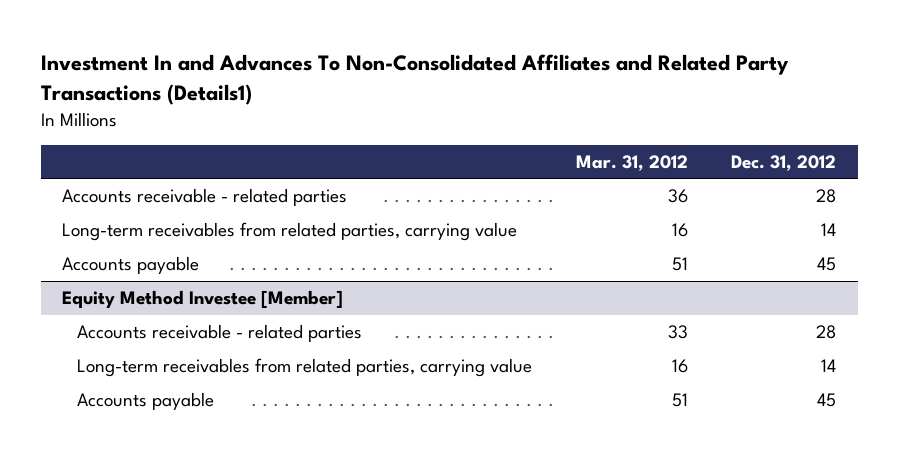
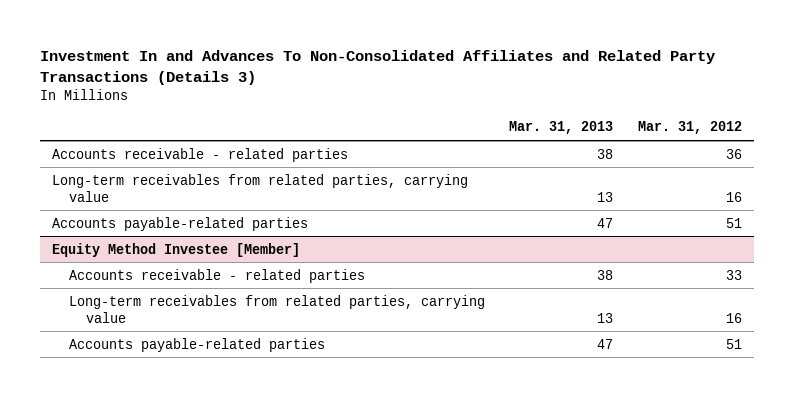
- Investment In and Advances To Non-Consolidated Affiliates and Related Party Transactions (Details1)
+ Investment In and Advances To Non-Consolidated Affiliates and Related Party Transactions (Details 3)
- | Mar. 31, 2012 | Dec. 31, 2012
+ | Mar. 31, 2013 | Mar. 31, 2012
- Accounts payable | 51 | 45
+ Accounts payable-related parties | 47 | 51
@ Equity Method Investee [Member]
- Accounts payable | 51 | 45
+ Accounts payable-related parties | 47 | 51

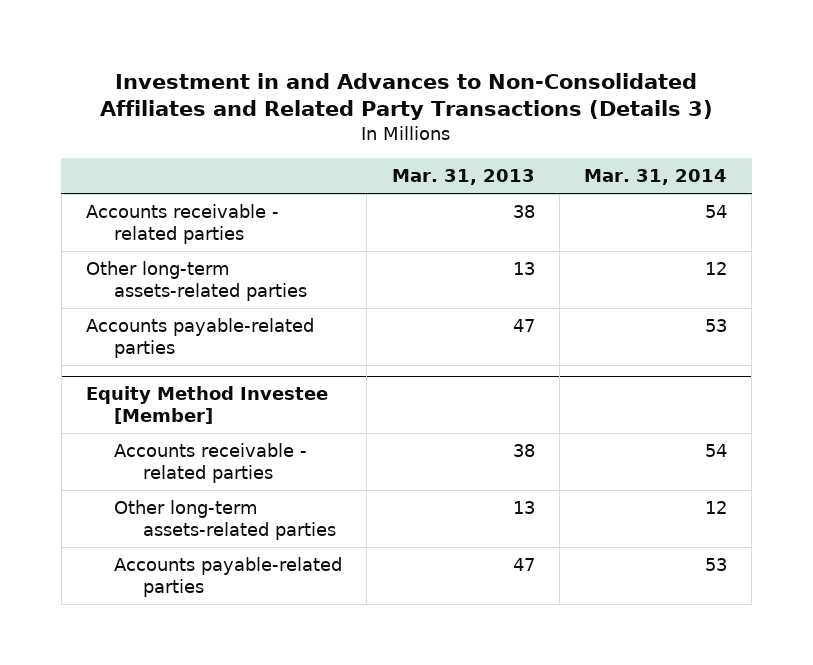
- Investment In and Advances To Non-Consolidated Affiliates and Related Party Transactions (Details 3)
+ Investment in and Advances to Non-Consolidated Affiliates and Related Party Transactions (Details 3)
- | Mar. 31, 2013 | Mar. 31, 2012
+ | Mar. 31, 2013 | Mar. 31, 2014
- Long-term receivables from related parties, carrying value | 13 | 16
+ Other long-term assets-related parties | 13 | 12
@ Equity Method Investee [Member]
- Long-term receivables from related parties, carrying value | 13 | 16
+ Other long-term assets-related parties | 13 | 12

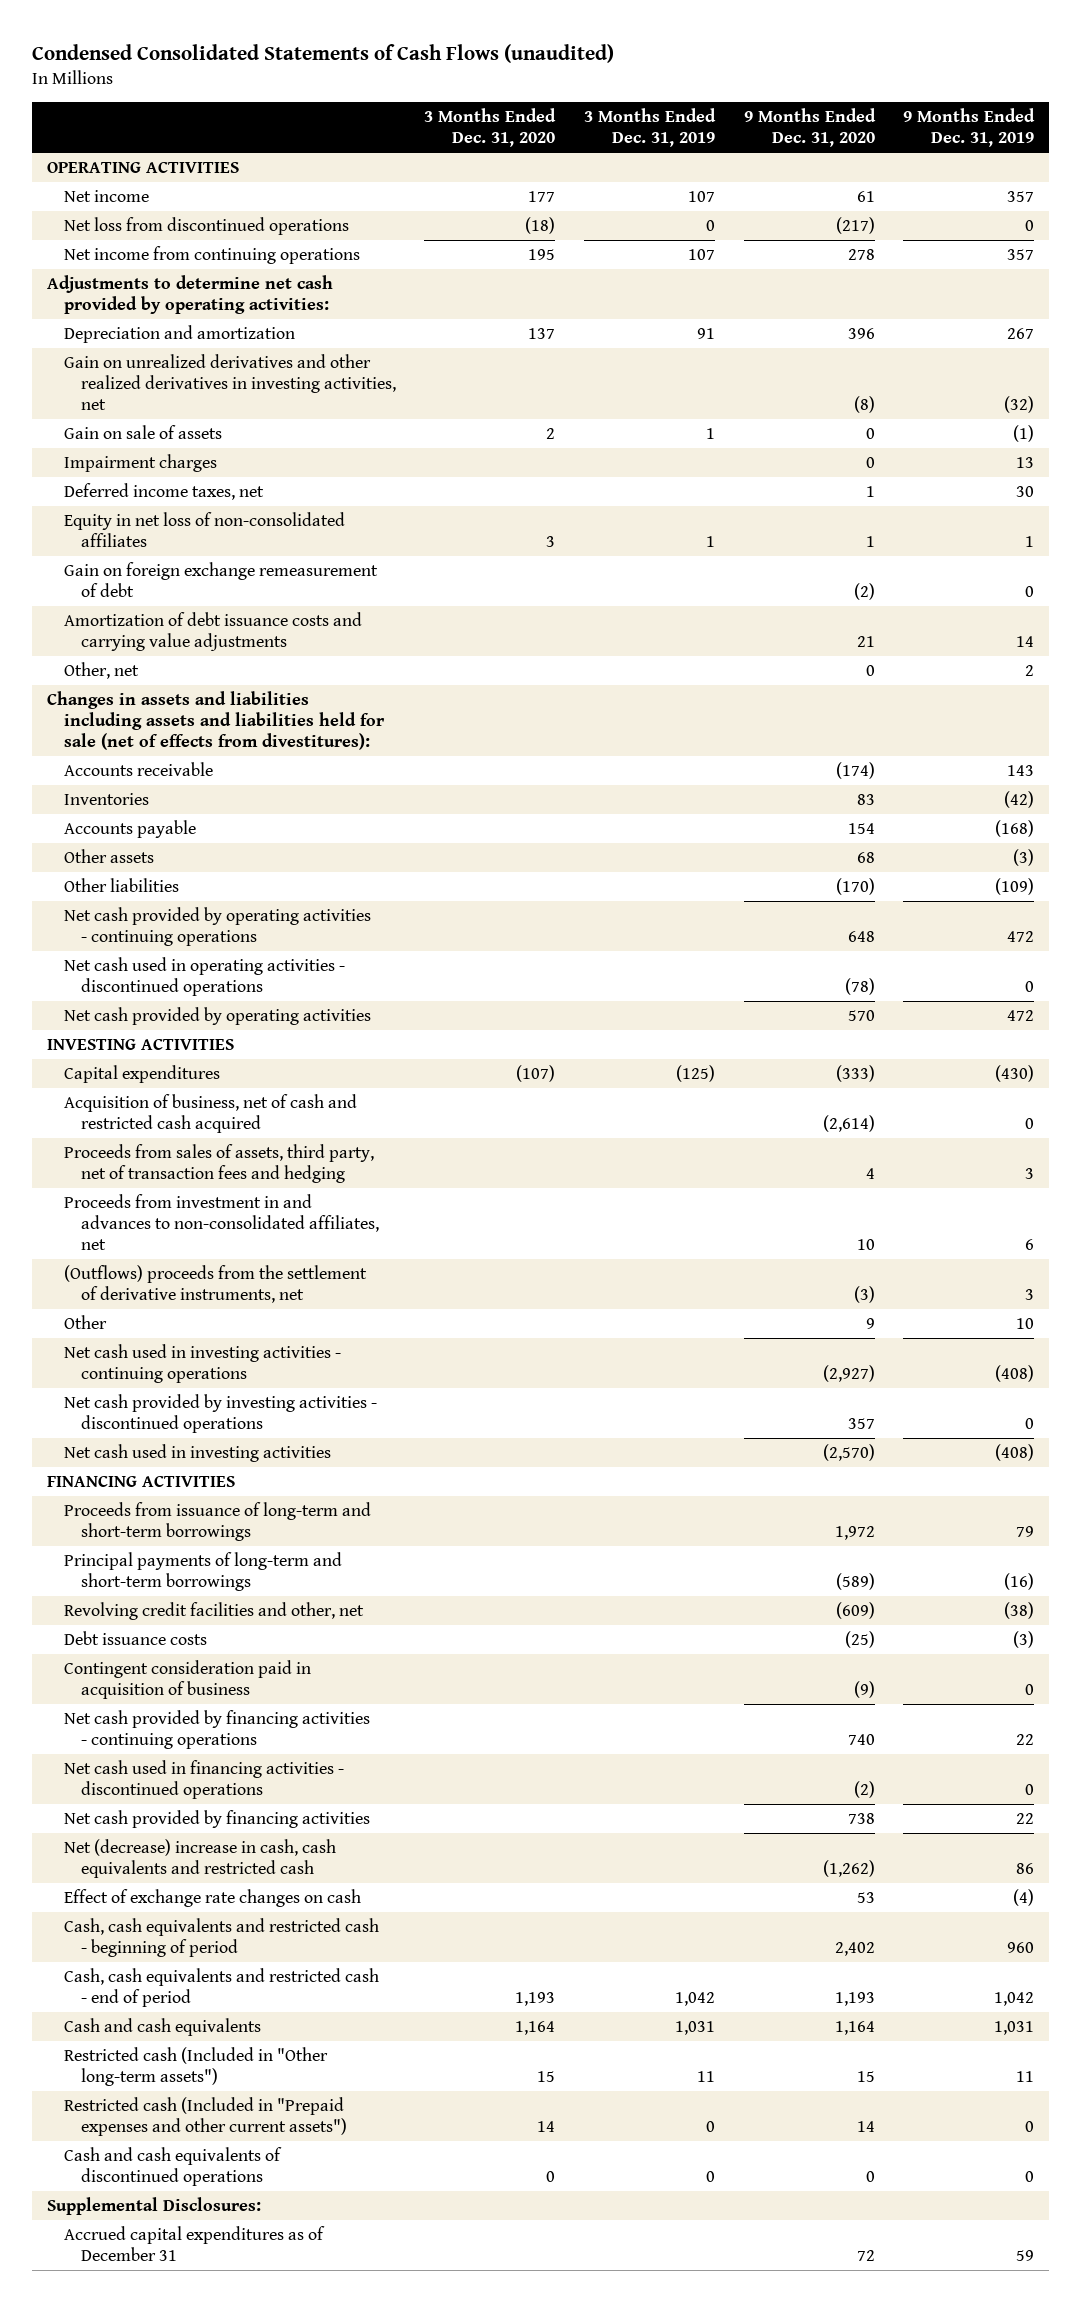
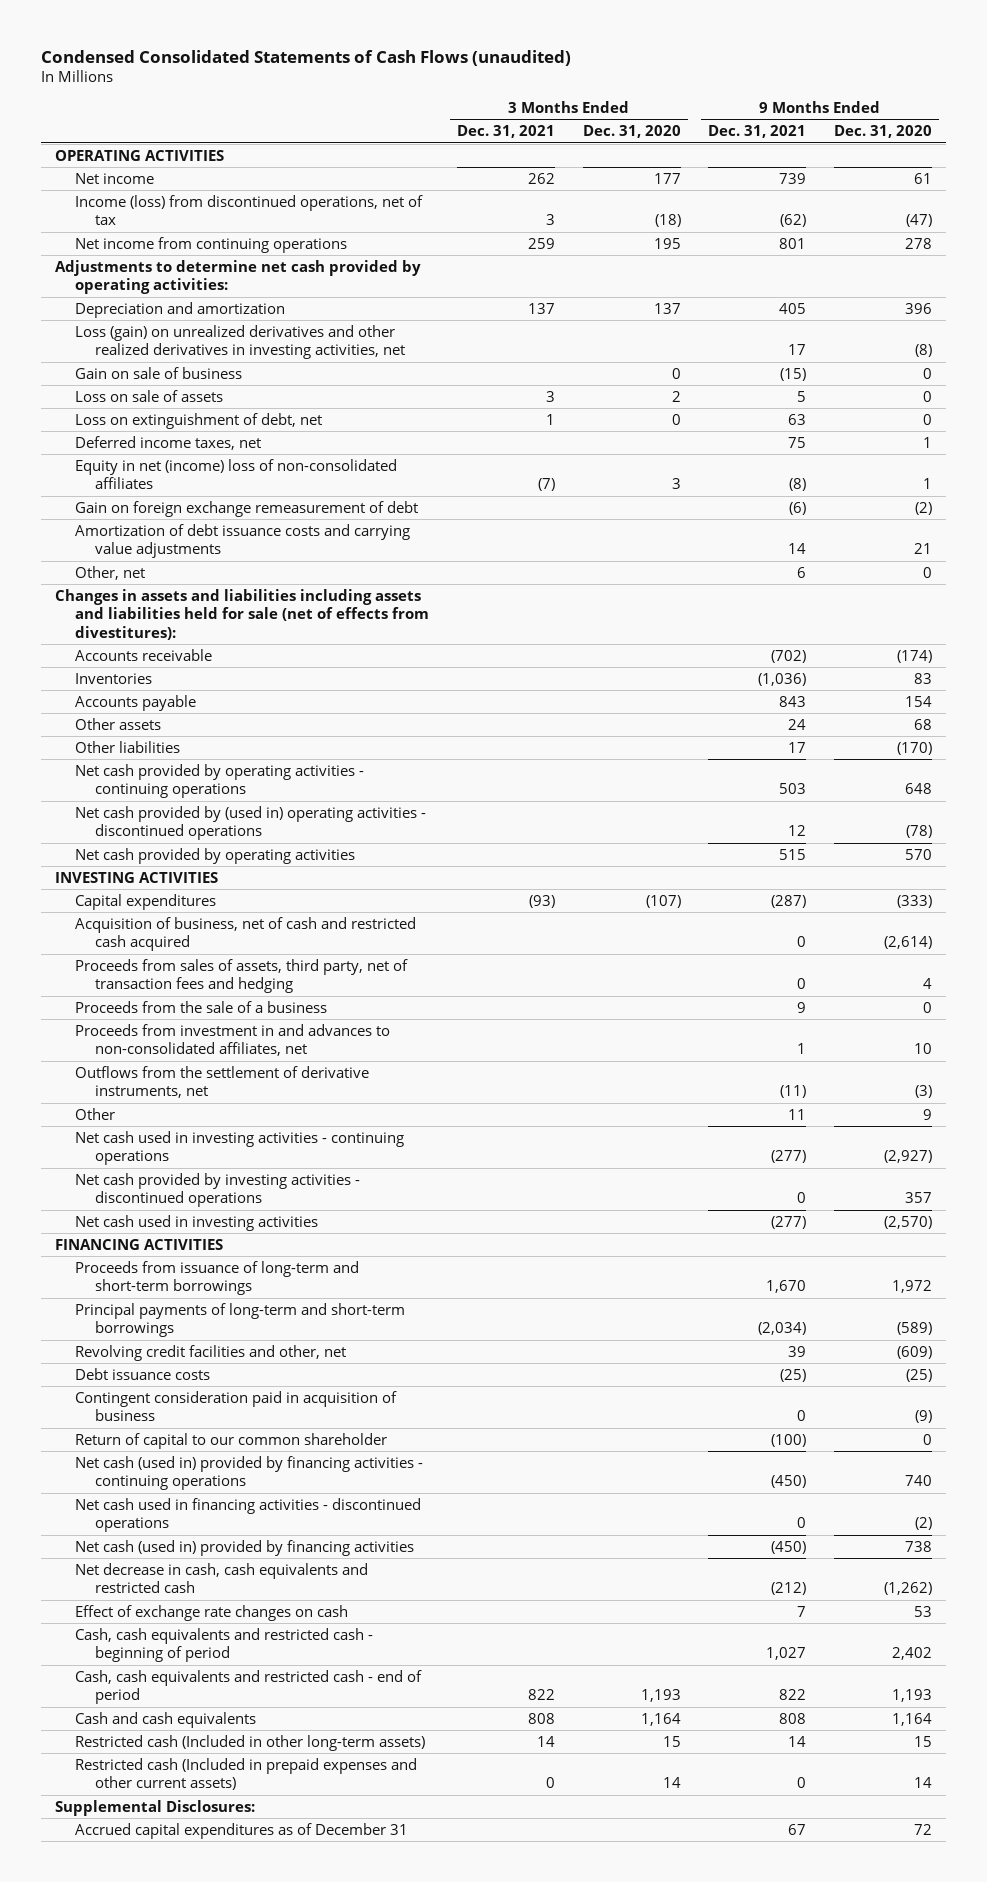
- | 3 Months Ended Dec. 31, 2020 | 3 Months Ended Dec. 31, 2019 | 9 Months Ended Dec. 31, 2020 | 9 Months Ended Dec. 31, 2019
+ | 3 Months Ended Dec. 31, 2021 | 3 Months Ended Dec. 31, 2020 | 9 Months Ended Dec. 31, 2021 | 9 Months Ended Dec. 31, 2020
- Net loss from discontinued operations | (18) | 0 | (217) | 0
+ Income (loss) from discontinued operations, net of tax | 3 | (18) | (62) | (47)
- Gain on unrealized derivatives and other realized derivatives in investing activities, net | | | (8) | (32)
- Gain on sale of assets | 2 | 1 | 0 | (1)
- Impairment charges | | | 0 | 13
+ Loss (gain) on unrealized derivatives and other realized derivatives in investing activities, net | | | 17 | (8)
+ Gain on sale of business | | 0 | (15) | 0
+ Loss on sale of assets | 3 | 2 | 5 | 0
+ Loss on extinguishment of debt, net | 1 | 0 | 63 | 0
- Equity in net loss of non-consolidated affiliates | 3 | 1 | 1 | 1
+ Equity in net (income) loss of non-consolidated affiliates | (7) | 3 | (8) | 1
- Net cash used in operating activities - discontinued operations | | | (78) | 0
+ Net cash provided by (used in) operating activities - discontinued operations | | | 12 | (78)
+ Proceeds from the sale of a business | | | 9 | 0
- (Outflows) proceeds from the settlement of derivative instruments, net | | | (3) | 3
+ Outflows from the settlement of derivative instruments, net | | | (11) | (3)
- Net cash provided by financing activities - continuing operations | | | 740 | 22
+ Return of capital to our common shareholder | | | (100) | 0
+ Net cash (used in) provided by financing activities - continuing operations | | | (450) | 740
- Net cash provided by financing activities | | | 738 | 22
- Net (decrease) increase in cash, cash equivalents and restricted cash | | | (1,262) | 86
+ Net cash (used in) provided by financing activities | | | (450) | 738
+ Net decrease in cash, cash equivalents and restricted cash | | | (212) | (1,262)
- Restricted cash (Included in "Other long-term assets") | 15 | 11 | 15 | 11
- Restricted cash (Included in "Prepaid expenses and other current assets") | 14 | 0 | 14 | 0
- Cash and cash equivalents of discontinued operations | 0 | 0 | 0 | 0
+ Restricted cash (Included in other long-term assets) | 14 | 15 | 14 | 15
+ Restricted cash (Included in prepaid expenses and other current assets) | 0 | 14 | 0 | 14

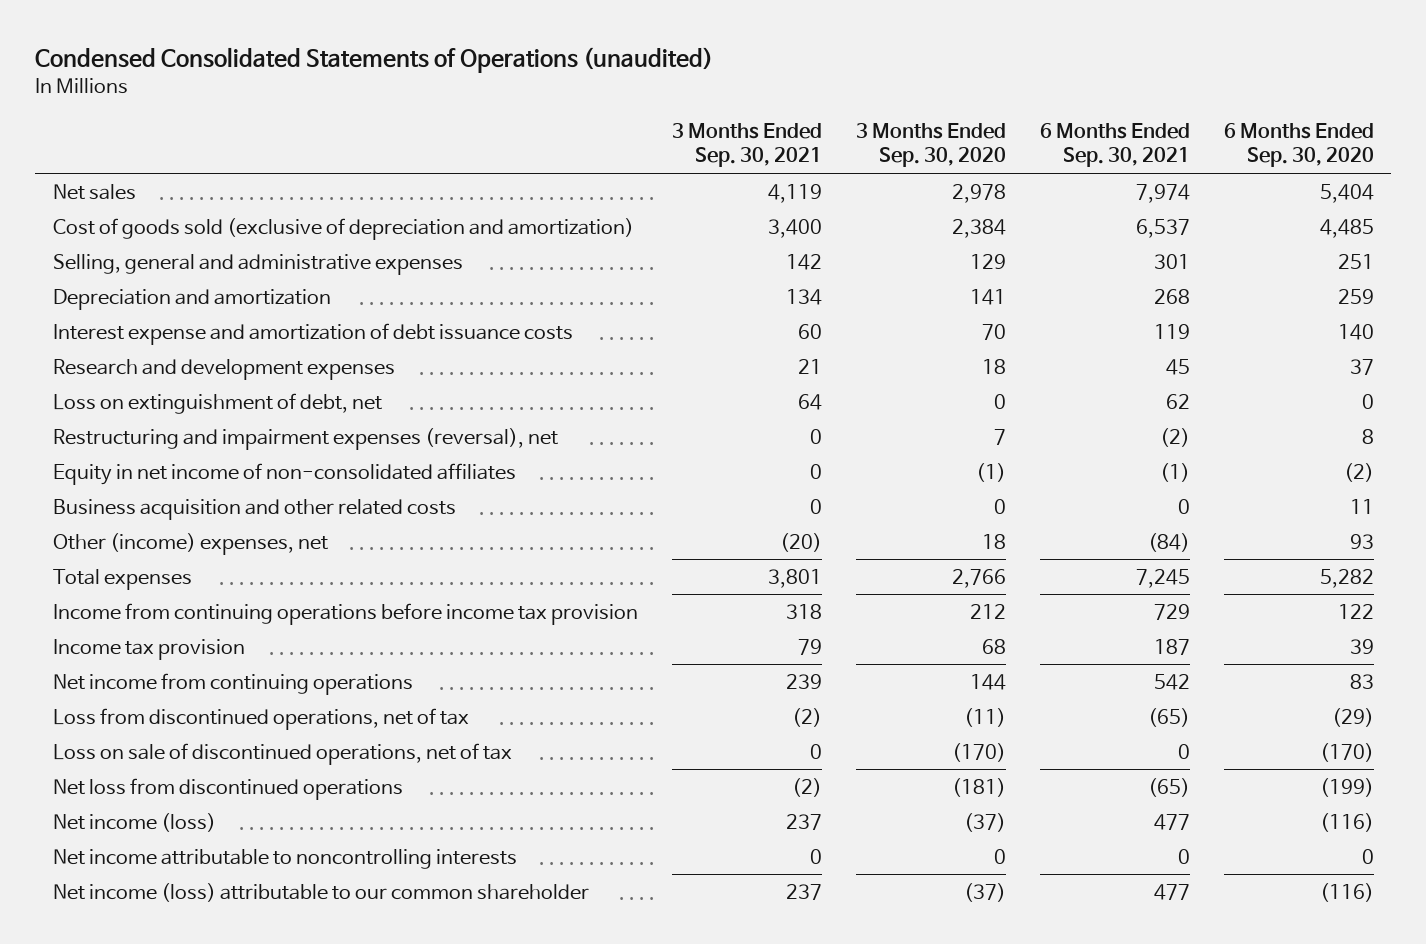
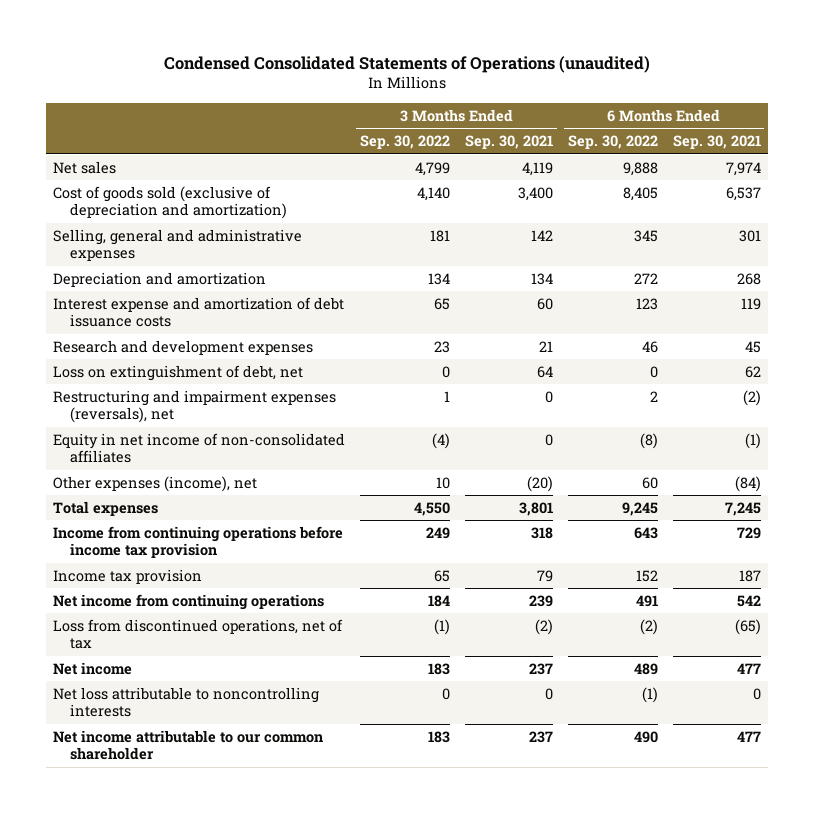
- | 3 Months Ended Sep. 30, 2021 | 3 Months Ended Sep. 30, 2020 | 6 Months Ended Sep. 30, 2021 | 6 Months Ended Sep. 30, 2020
+ | 3 Months Ended Sep. 30, 2022 | 3 Months Ended Sep. 30, 2021 | 6 Months Ended Sep. 30, 2022 | 6 Months Ended Sep. 30, 2021
- Restructuring and impairment expenses (reversal), net | 0 | 7 | (2) | 8
+ Restructuring and impairment expenses (reversals), net | 1 | 0 | 2 | (2)
- Business acquisition and other related costs | 0 | 0 | 0 | 11
- Other (income) expenses, net | (20) | 18 | (84) | 93
+ Other expenses (income), net | 10 | (20) | 60 | (84)
- Loss on sale of discontinued operations, net of tax | 0 | (170) | 0 | (170)
- Net loss from discontinued operations | (2) | (181) | (65) | (199)
- Net income (loss) | 237 | (37) | 477 | (116)
- Net income attributable to noncontrolling interests | 0 | 0 | 0 | 0
- Net income (loss) attributable to our common shareholder | 237 | (37) | 477 | (116)
+ Net income | 183 | 237 | 489 | 477
+ Net loss attributable to noncontrolling interests | 0 | 0 | (1) | 0
+ Net income attributable to our common shareholder | 183 | 237 | 490 | 477

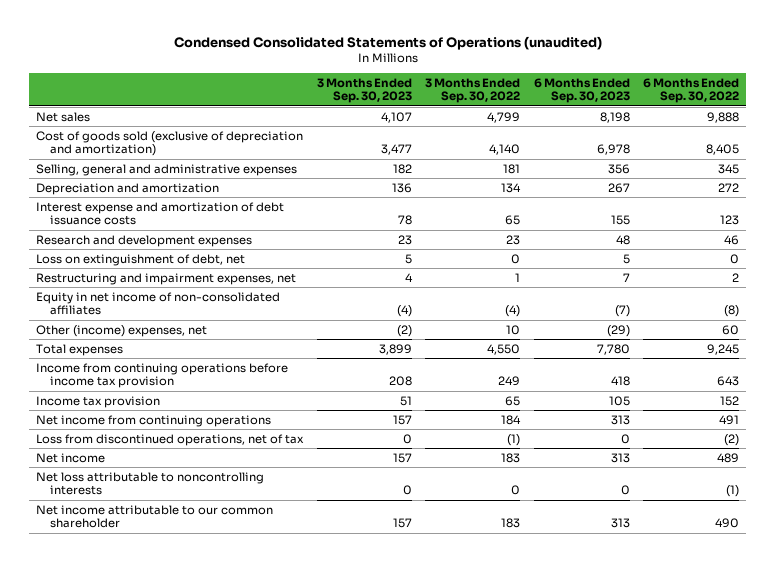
- | 3 Months Ended Sep. 30, 2022 | 3 Months Ended Sep. 30, 2021 | 6 Months Ended Sep. 30, 2022 | 6 Months Ended Sep. 30, 2021
+ | 3 Months Ended Sep. 30, 2023 | 3 Months Ended Sep. 30, 2022 | 6 Months Ended Sep. 30, 2023 | 6 Months Ended Sep. 30, 2022
- Restructuring and impairment expenses (reversals), net | 1 | 0 | 2 | (2)
+ Restructuring and impairment expenses, net | 4 | 1 | 7 | 2
- Other expenses (income), net | 10 | (20) | 60 | (84)
+ Other (income) expenses, net | (2) | 10 | (29) | 60

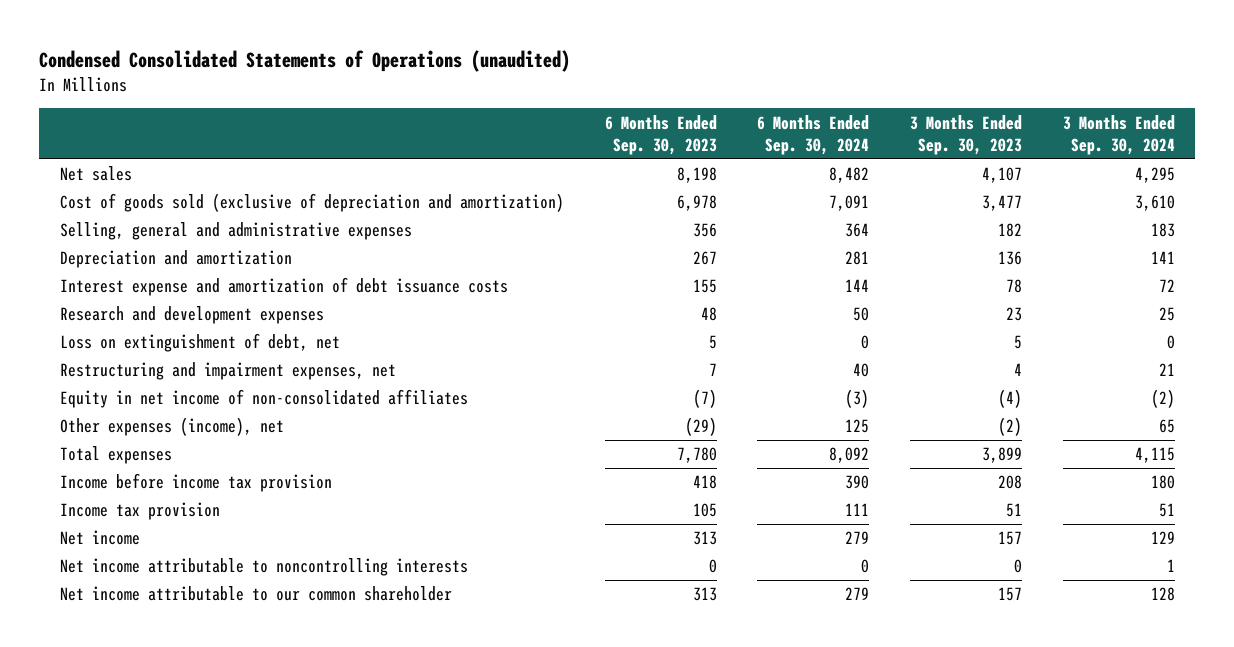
- | 3 Months Ended Sep. 30, 2023 | 3 Months Ended Sep. 30, 2022 | 6 Months Ended Sep. 30, 2023 | 6 Months Ended Sep. 30, 2022
+ | 6 Months Ended Sep. 30, 2023 | 6 Months Ended Sep. 30, 2024 | 3 Months Ended Sep. 30, 2023 | 3 Months Ended Sep. 30, 2024
- Other (income) expenses, net | (2) | 10 | (29) | 60
+ Other expenses (income), net | (29) | 125 | (2) | 65
- Income from continuing operations before income tax provision | 208 | 249 | 418 | 643
+ Income before income tax provision | 418 | 390 | 208 | 180
- Net income from continuing operations | 157 | 184 | 313 | 491
- Loss from discontinued operations, net of tax | 0 | (1) | 0 | (2)
- Net loss attributable to noncontrolling interests | 0 | 0 | 0 | (1)
+ Net income attributable to noncontrolling interests | 0 | 0 | 0 | 1

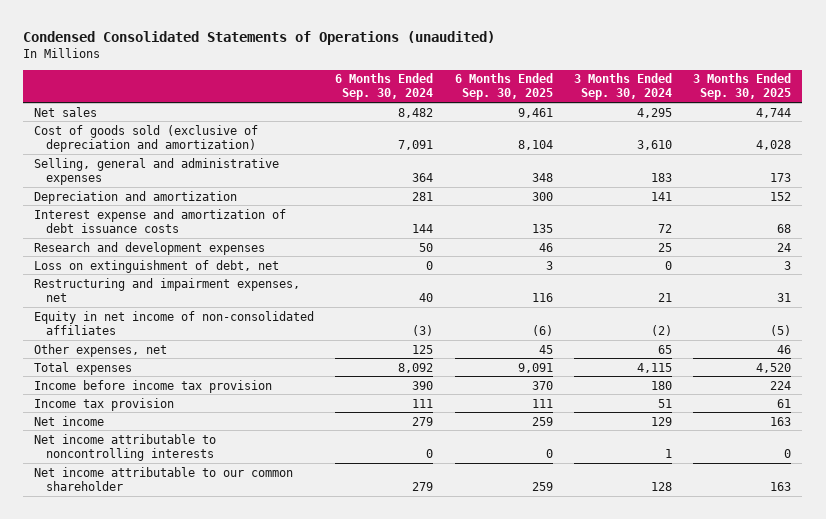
- | 6 Months Ended Sep. 30, 2023 | 6 Months Ended Sep. 30, 2024 | 3 Months Ended Sep. 30, 2023 | 3 Months Ended Sep. 30, 2024
+ | 6 Months Ended Sep. 30, 2024 | 6 Months Ended Sep. 30, 2025 | 3 Months Ended Sep. 30, 2024 | 3 Months Ended Sep. 30, 2025
- Other expenses (income), net | (29) | 125 | (2) | 65
+ Other expenses, net | 125 | 45 | 65 | 46

